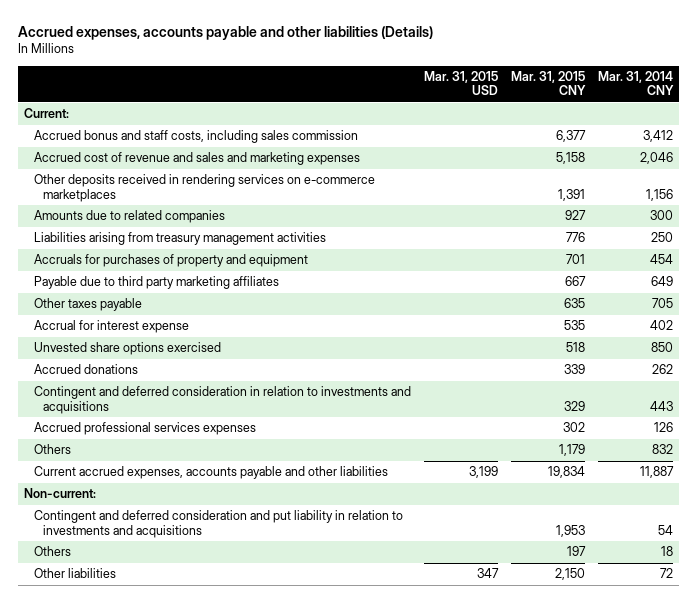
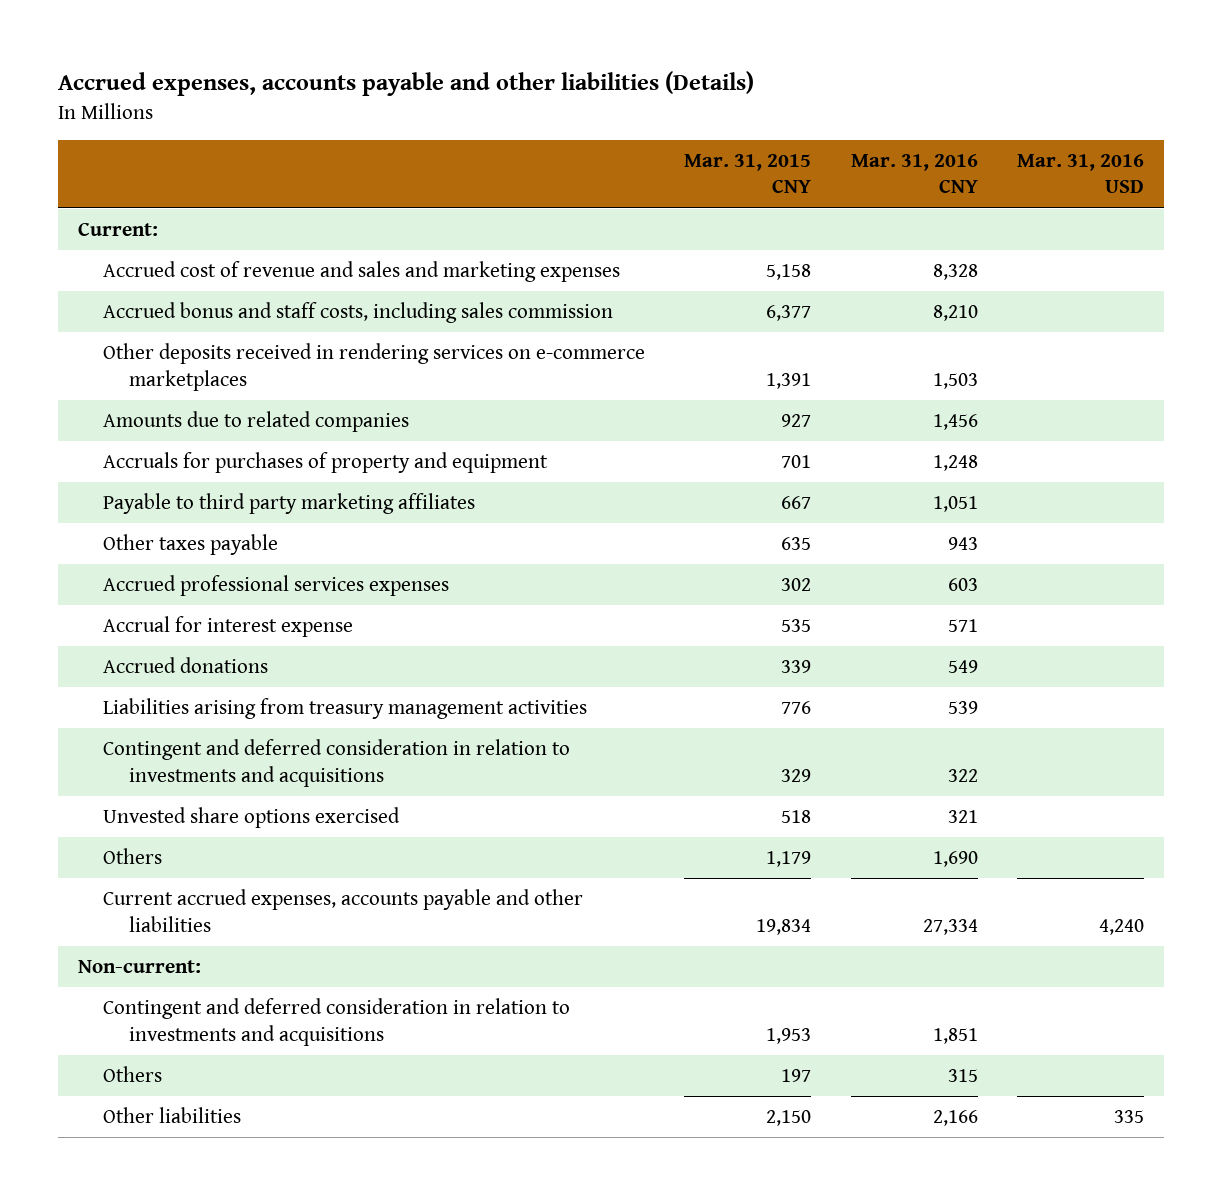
- | Mar. 31, 2015 USD | Mar. 31, 2015 CNY | Mar. 31, 2014 CNY
+ | Mar. 31, 2015 CNY | Mar. 31, 2016 CNY | Mar. 31, 2016 USD
moved down: Accrued bonus and staff costs, including sales commission | 6,377 | 8,210 |
- Payable due to third party marketing affiliates | | 667 | 649
+ Payable to third party marketing affiliates | 667 | 1,051 |
moved up: Accrued professional services expenses | 302 | 603 |
moved down: Liabilities arising from treasury management activities | 776 | 539 |
moved down: Unvested share options exercised | 518 | 321 |
- Contingent and deferred consideration and put liability in relation to investments and acquisitions | | 1,953 | 54
+ Contingent and deferred consideration in relation to investments and acquisitions | 1,953 | 1,851 |

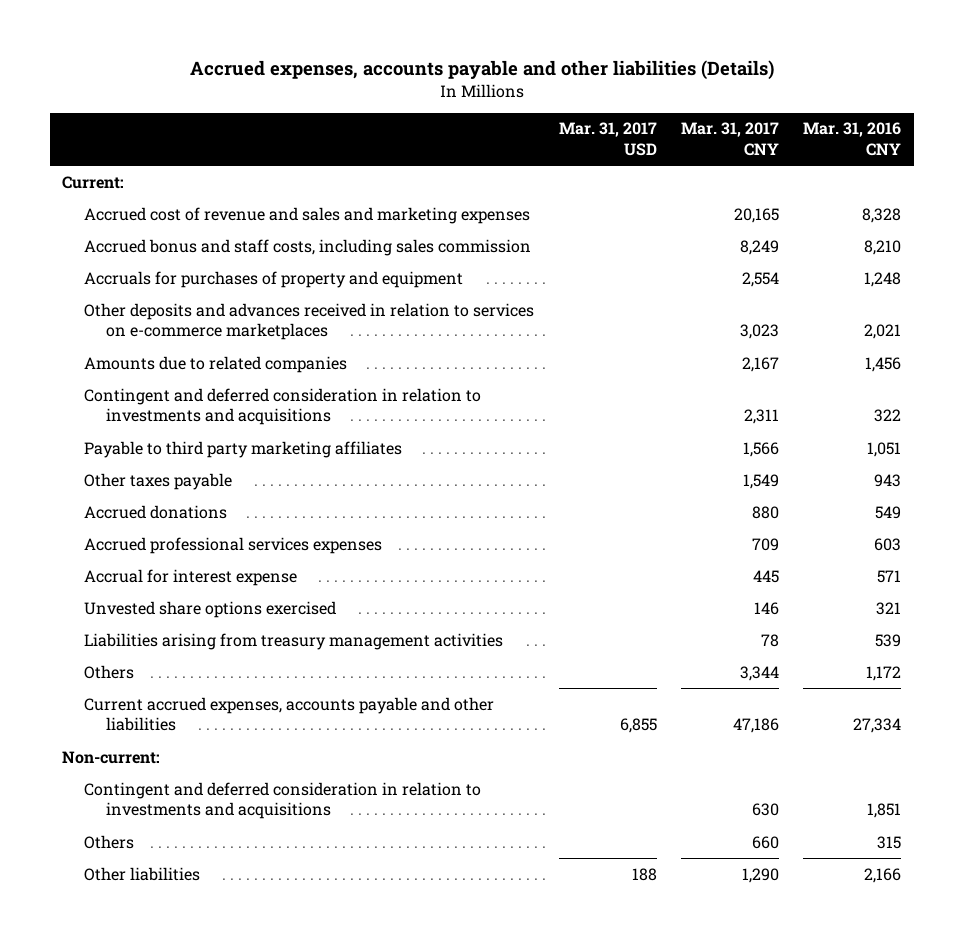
- | Mar. 31, 2015 CNY | Mar. 31, 2016 CNY | Mar. 31, 2016 USD
+ | Mar. 31, 2017 USD | Mar. 31, 2017 CNY | Mar. 31, 2016 CNY
- Other deposits received in rendering services on e-commerce marketplaces | 1,391 | 1,503 |
+ Other deposits and advances received in relation to services on e-commerce marketplaces | | 3,023 | 2,021
moved down: Amounts due to related companies | | 2,167 | 1,456
moved up: Contingent and deferred consideration in relation to investments and acquisitions | | 2,311 | 322
moved up: Accrued donations | | 880 | 549
- Others | 1,179 | 1,690 |
moved down: Liabilities arising from treasury management activities | | 78 | 539
+ Others | | 3,344 | 1,172

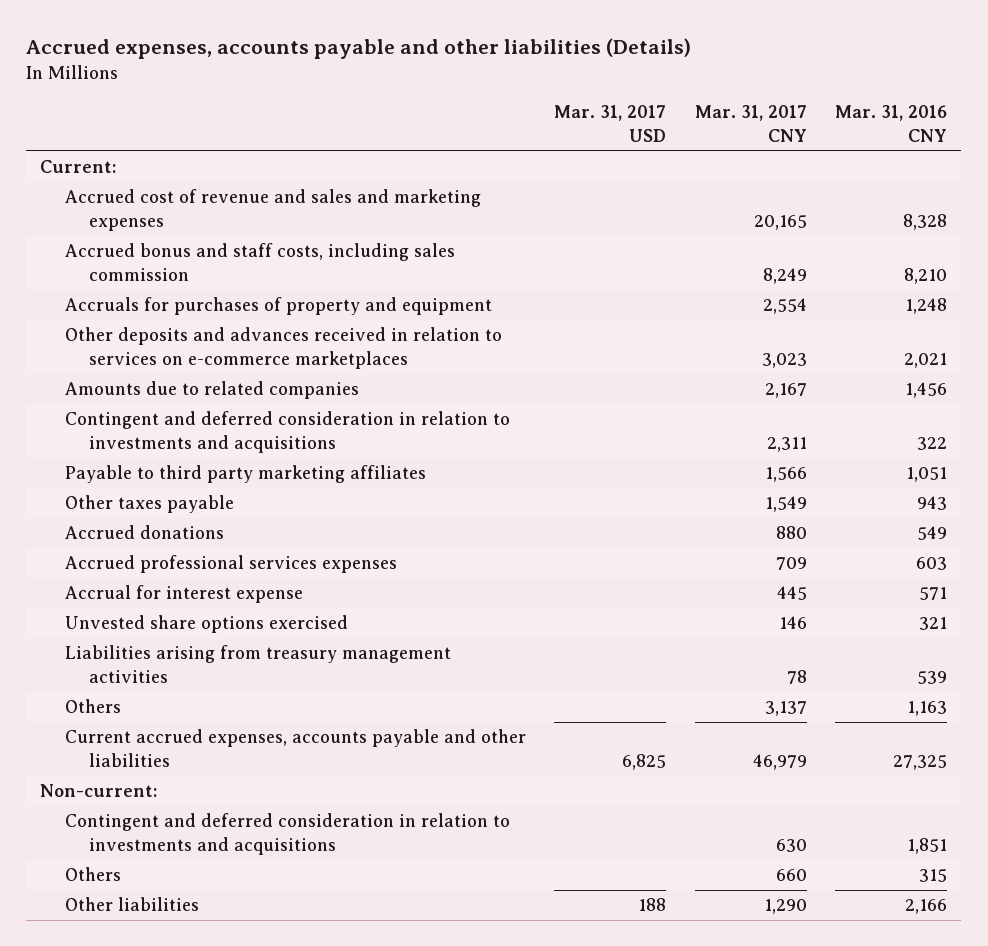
- Others | | 3,344 | 1,172
- Current accrued expenses, accounts payable and other liabilities | 6,855 | 47,186 | 27,334
+ Others | | 3,137 | 1,163
+ Current accrued expenses, accounts payable and other liabilities | 6,825 | 46,979 | 27,325

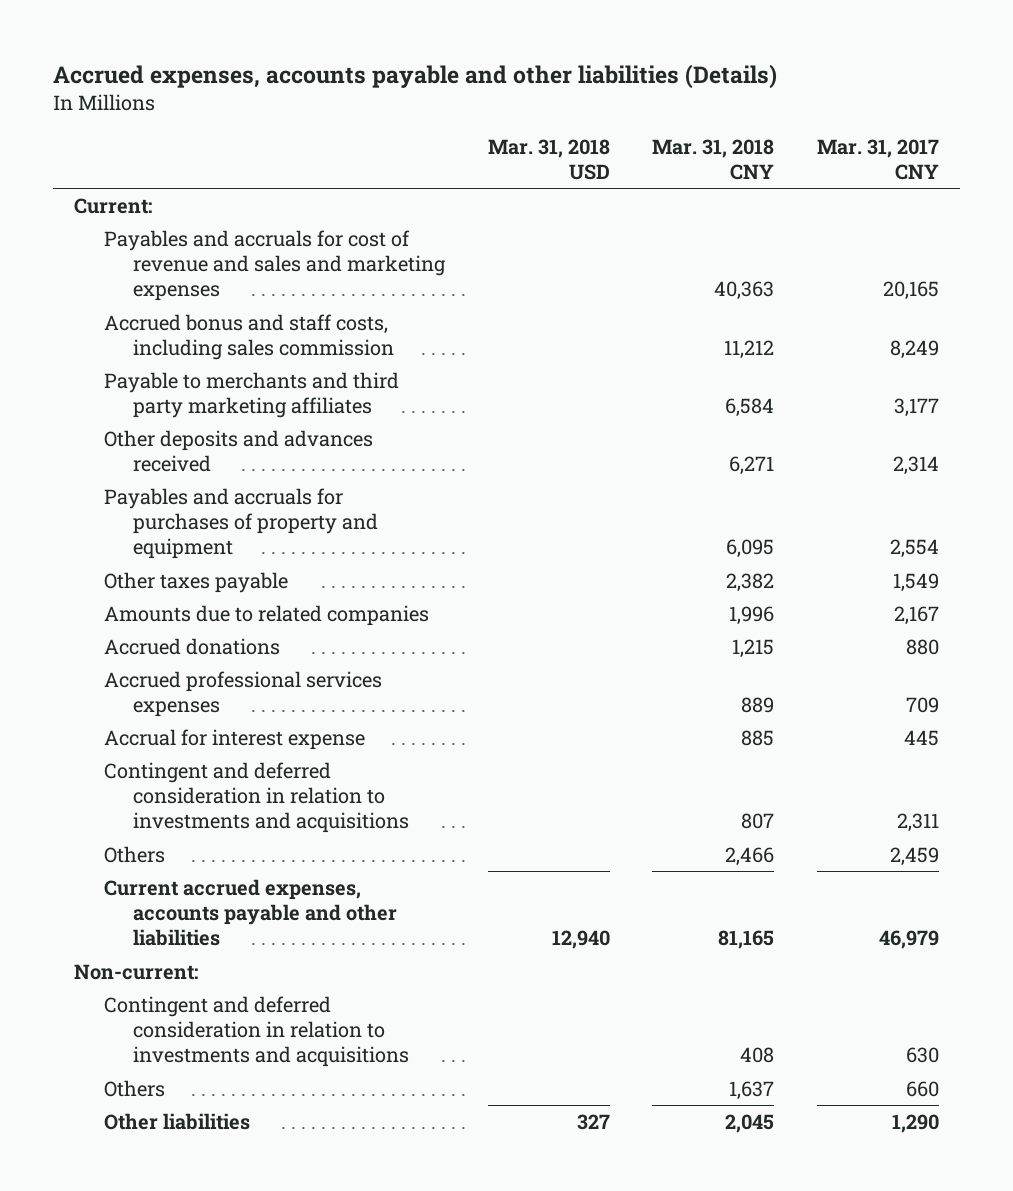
- | Mar. 31, 2017 USD | Mar. 31, 2017 CNY | Mar. 31, 2016 CNY
+ | Mar. 31, 2018 USD | Mar. 31, 2018 CNY | Mar. 31, 2017 CNY
- Accrued cost of revenue and sales and marketing expenses | | 20,165 | 8,328
+ Payables and accruals for cost of revenue and sales and marketing expenses | | 40,363 | 20,165
- Accruals for purchases of property and equipment | | 2,554 | 1,248
- Other deposits and advances received in relation to services on e-commerce marketplaces | | 3,023 | 2,021
- Payable to third party marketing affiliates | | 1,566 | 1,051
+ Payable to merchants and third party marketing affiliates | | 6,584 | 3,177
+ Other deposits and advances received | | 6,271 | 2,314
+ Payables and accruals for purchases of property and equipment | | 6,095 | 2,554
moved down: Amounts due to related companies | | 1,996 | 2,167
- Unvested share options exercised | | 146 | 321
- Liabilities arising from treasury management activities | | 78 | 539
- Others | | 3,137 | 1,163
moved down: Contingent and deferred consideration in relation to investments and acquisitions | | 807 | 2,311
+ Others | | 2,466 | 2,459

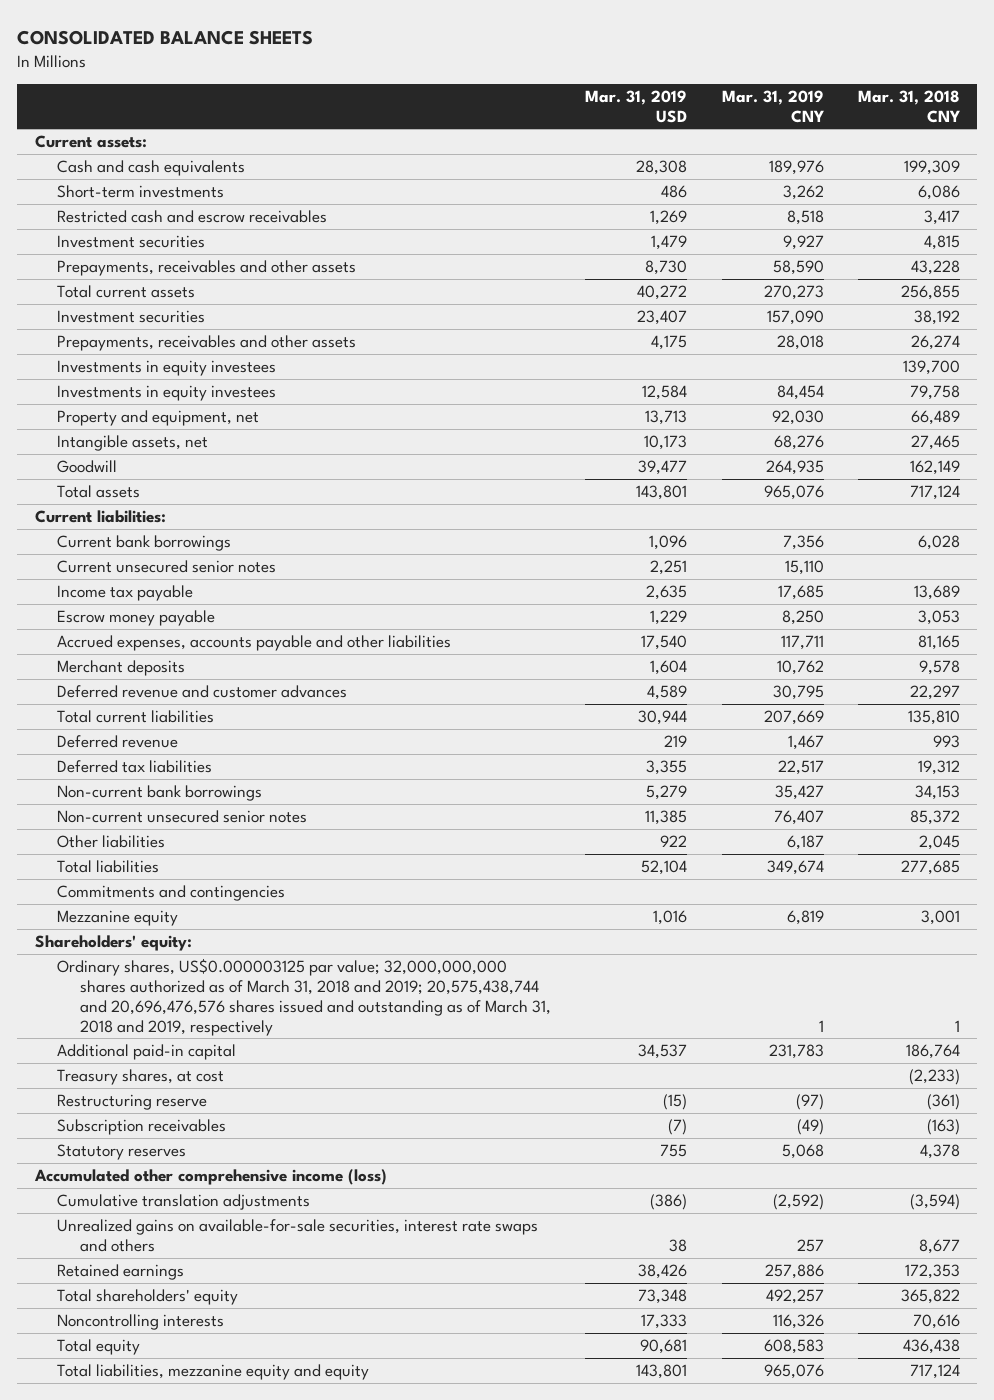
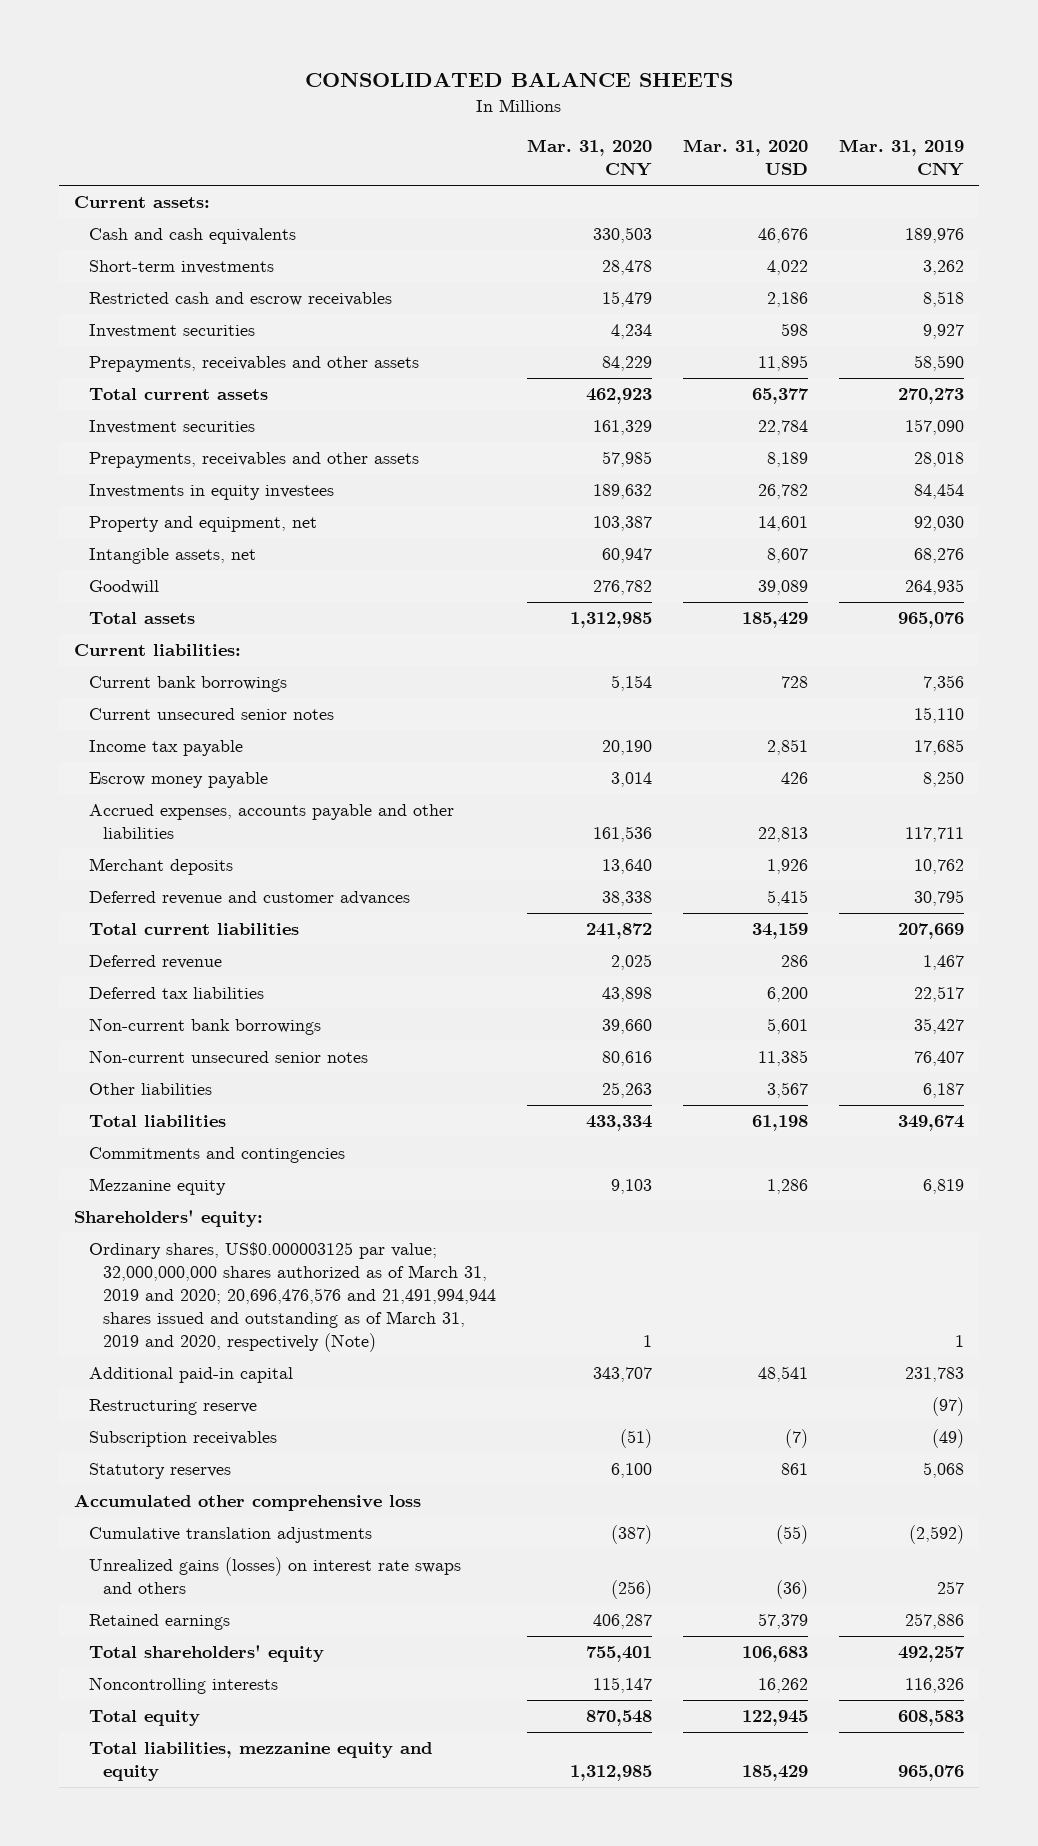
- | Mar. 31, 2019 USD | Mar. 31, 2019 CNY | Mar. 31, 2018 CNY
+ | Mar. 31, 2020 CNY | Mar. 31, 2020 USD | Mar. 31, 2019 CNY
- Investments in equity investees | | | 139,700
- Ordinary shares, US$0.000003125 par value; 32,000,000,000 shares authorized as of March 31, 2018 and 2019; 20,575,438,744 and 20,696,476,576 shares issued and outstanding as of March 31, 2018 and 2019, respectively | | 1 | 1
+ Ordinary shares, US$0.000003125 par value; 32,000,000,000 shares authorized as of March 31, 2019 and 2020; 20,696,476,576 and 21,491,994,944 shares issued and outstanding as of March 31, 2019 and 2020, respectively (Note) | 1 | | 1
- Treasury shares, at cost | | | (2,233)
- Accumulated other comprehensive income (loss)
+ Accumulated other comprehensive loss
- Unrealized gains on available-for-sale securities, interest rate swaps and others | 38 | 257 | 8,677
+ Unrealized gains (losses) on interest rate swaps and others | (256) | (36) | 257

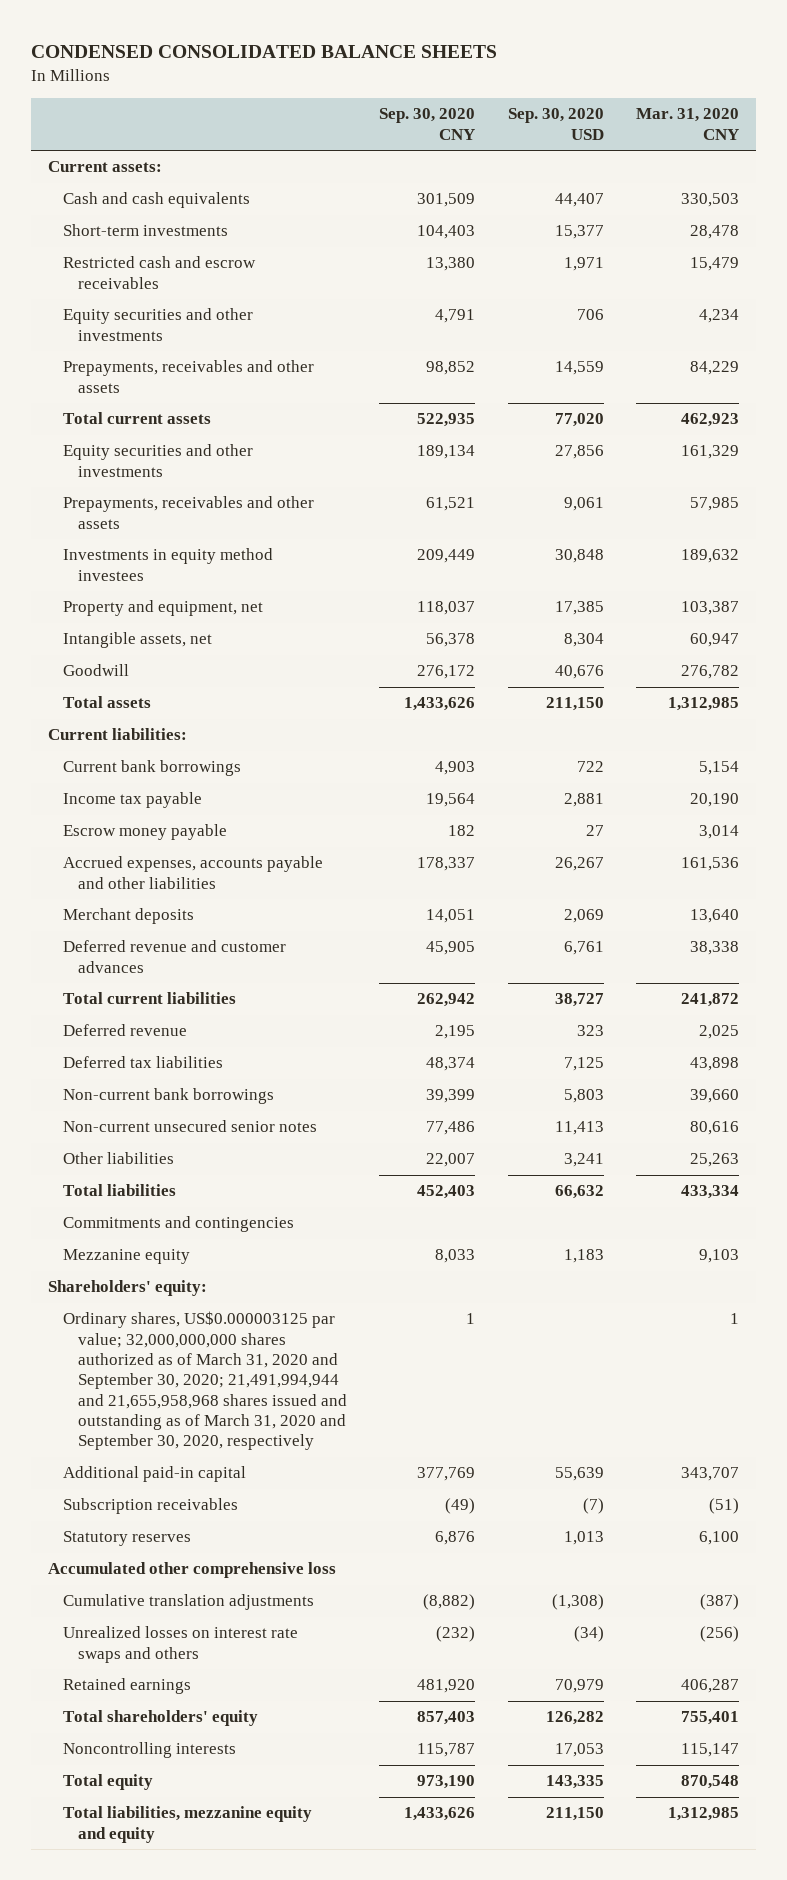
- CONSOLIDATED BALANCE SHEETS
+ CONDENSED CONSOLIDATED BALANCE SHEETS
- | Mar. 31, 2020 CNY | Mar. 31, 2020 USD | Mar. 31, 2019 CNY
+ | Sep. 30, 2020 CNY | Sep. 30, 2020 USD | Mar. 31, 2020 CNY
- Investment securities | 4,234 | 598 | 9,927
+ Equity securities and other investments | 4,791 | 706 | 4,234
- Investment securities | 161,329 | 22,784 | 157,090
+ Equity securities and other investments | 189,134 | 27,856 | 161,329
- Investments in equity investees | 189,632 | 26,782 | 84,454
+ Investments in equity method investees | 209,449 | 30,848 | 189,632
- Current unsecured senior notes | | | 15,110
- Ordinary shares, US$0.000003125 par value; 32,000,000,000 shares authorized as of March 31, 2019 and 2020; 20,696,476,576 and 21,491,994,944 shares issued and outstanding as of March 31, 2019 and 2020, respectively (Note) | 1 | | 1
+ Ordinary shares, US$0.000003125 par value; 32,000,000,000 shares authorized as of March 31, 2020 and September 30, 2020; 21,491,994,944 and 21,655,958,968 shares issued and outstanding as of March 31, 2020 and September 30, 2020, respectively | 1 | | 1
- Restructuring reserve | | | (97)
- Unrealized gains (losses) on interest rate swaps and others | (256) | (36) | 257
+ Unrealized losses on interest rate swaps and others | (232) | (34) | (256)

